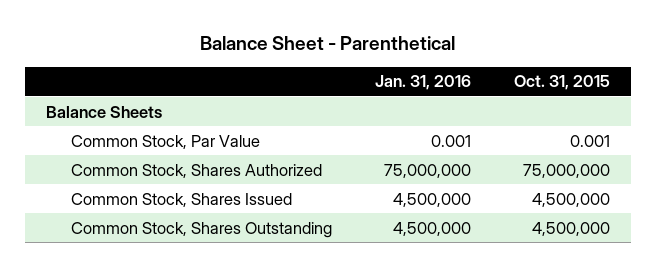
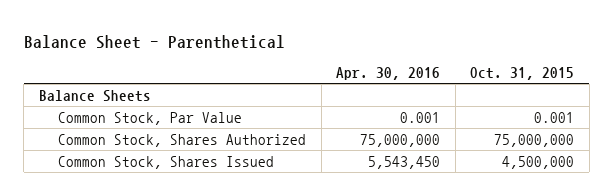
- | Jan. 31, 2016 | Oct. 31, 2015
+ | Apr. 30, 2016 | Oct. 31, 2015
- Common Stock, Shares Outstanding | 4,500,000 | 4,500,000

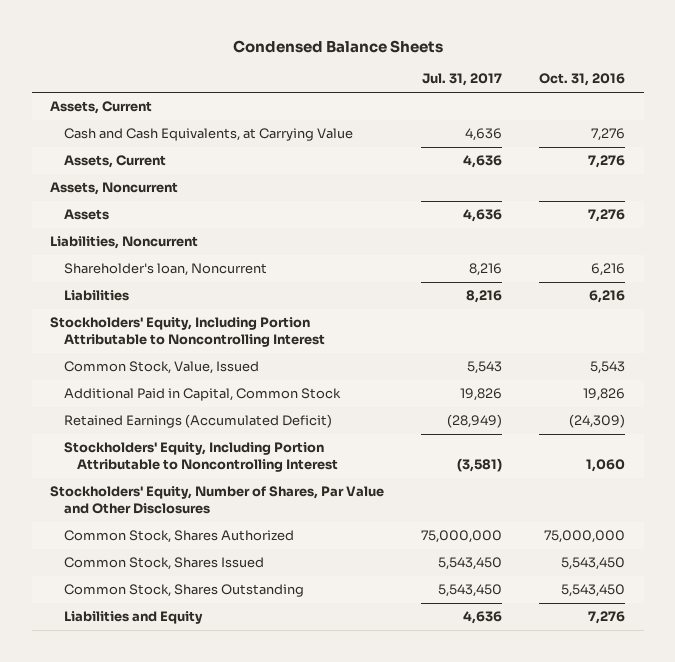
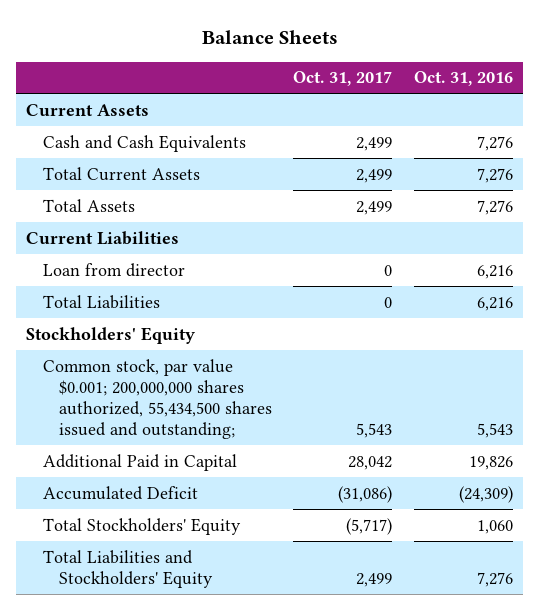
- Condensed Balance Sheets
+ Balance Sheets
- | Jul. 31, 2017 | Oct. 31, 2016
+ | Oct. 31, 2017 | Oct. 31, 2016
- Assets, Current
- Cash and Cash Equivalents, at Carrying Value | 4,636 | 7,276
- Assets, Current | 4,636 | 7,276
- Assets, Noncurrent
- Assets | 4,636 | 7,276
- Liabilities, Noncurrent
- Shareholder's loan, Noncurrent | 8,216 | 6,216
- Liabilities | 8,216 | 6,216
- Stockholders' Equity, Including Portion Attributable to Noncontrolling Interest
- Common Stock, Value, Issued | 5,543 | 5,543
- Additional Paid in Capital, Common Stock | 19,826 | 19,826
- Retained Earnings (Accumulated Deficit) | (28,949) | (24,309)
- Stockholders' Equity, Including Portion Attributable to Noncontrolling Interest | (3,581) | 1,060
- Stockholders' Equity, Number of Shares, Par Value and Other Disclosures
- Common Stock, Shares Authorized | 75,000,000 | 75,000,000
- Common Stock, Shares Issued | 5,543,450 | 5,543,450
- Common Stock, Shares Outstanding | 5,543,450 | 5,543,450
- Liabilities and Equity | 4,636 | 7,276
+ Current Assets
+ Cash and Cash Equivalents | 2,499 | 7,276
+ Total Current Assets | 2,499 | 7,276
+ Total Assets | 2,499 | 7,276
+ Current Liabilities
+ Loan from director | 0 | 6,216
+ Total Liabilities | 0 | 6,216
+ Stockholders' Equity
+ Common stock, par value $0.001; 200,000,000 shares authorized, 55,434,500 shares issued and outstanding; | 5,543 | 5,543
+ Additional Paid in Capital | 28,042 | 19,826
+ Accumulated Deficit | (31,086) | (24,309)
+ Total Stockholders' Equity | (5,717) | 1,060
+ Total Liabilities and Stockholders' Equity | 2,499 | 7,276

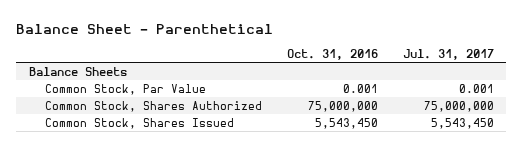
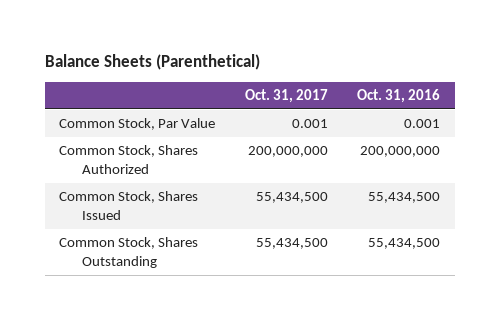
- Balance Sheet - Parenthetical
+ Balance Sheets (Parenthetical)
- | Oct. 31, 2016 | Jul. 31, 2017
+ | Oct. 31, 2017 | Oct. 31, 2016
- Balance Sheets
- Common Stock, Shares Authorized | 75,000,000 | 75,000,000
- Common Stock, Shares Issued | 5,543,450 | 5,543,450
+ Common Stock, Shares Authorized | 200,000,000 | 200,000,000
+ Common Stock, Shares Issued | 55,434,500 | 55,434,500
+ Common Stock, Shares Outstanding | 55,434,500 | 55,434,500

